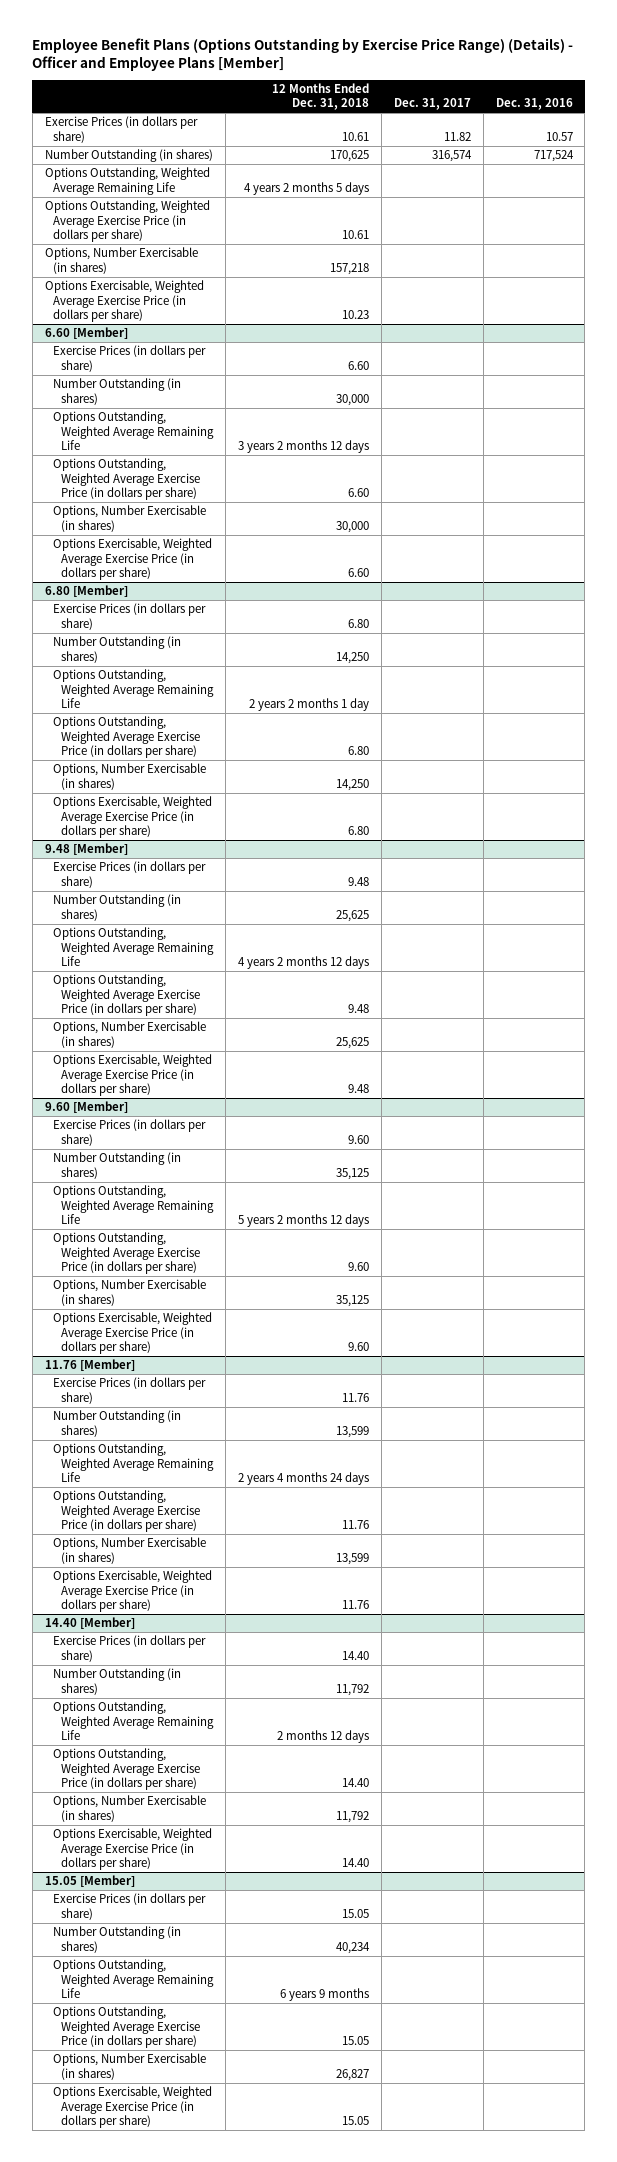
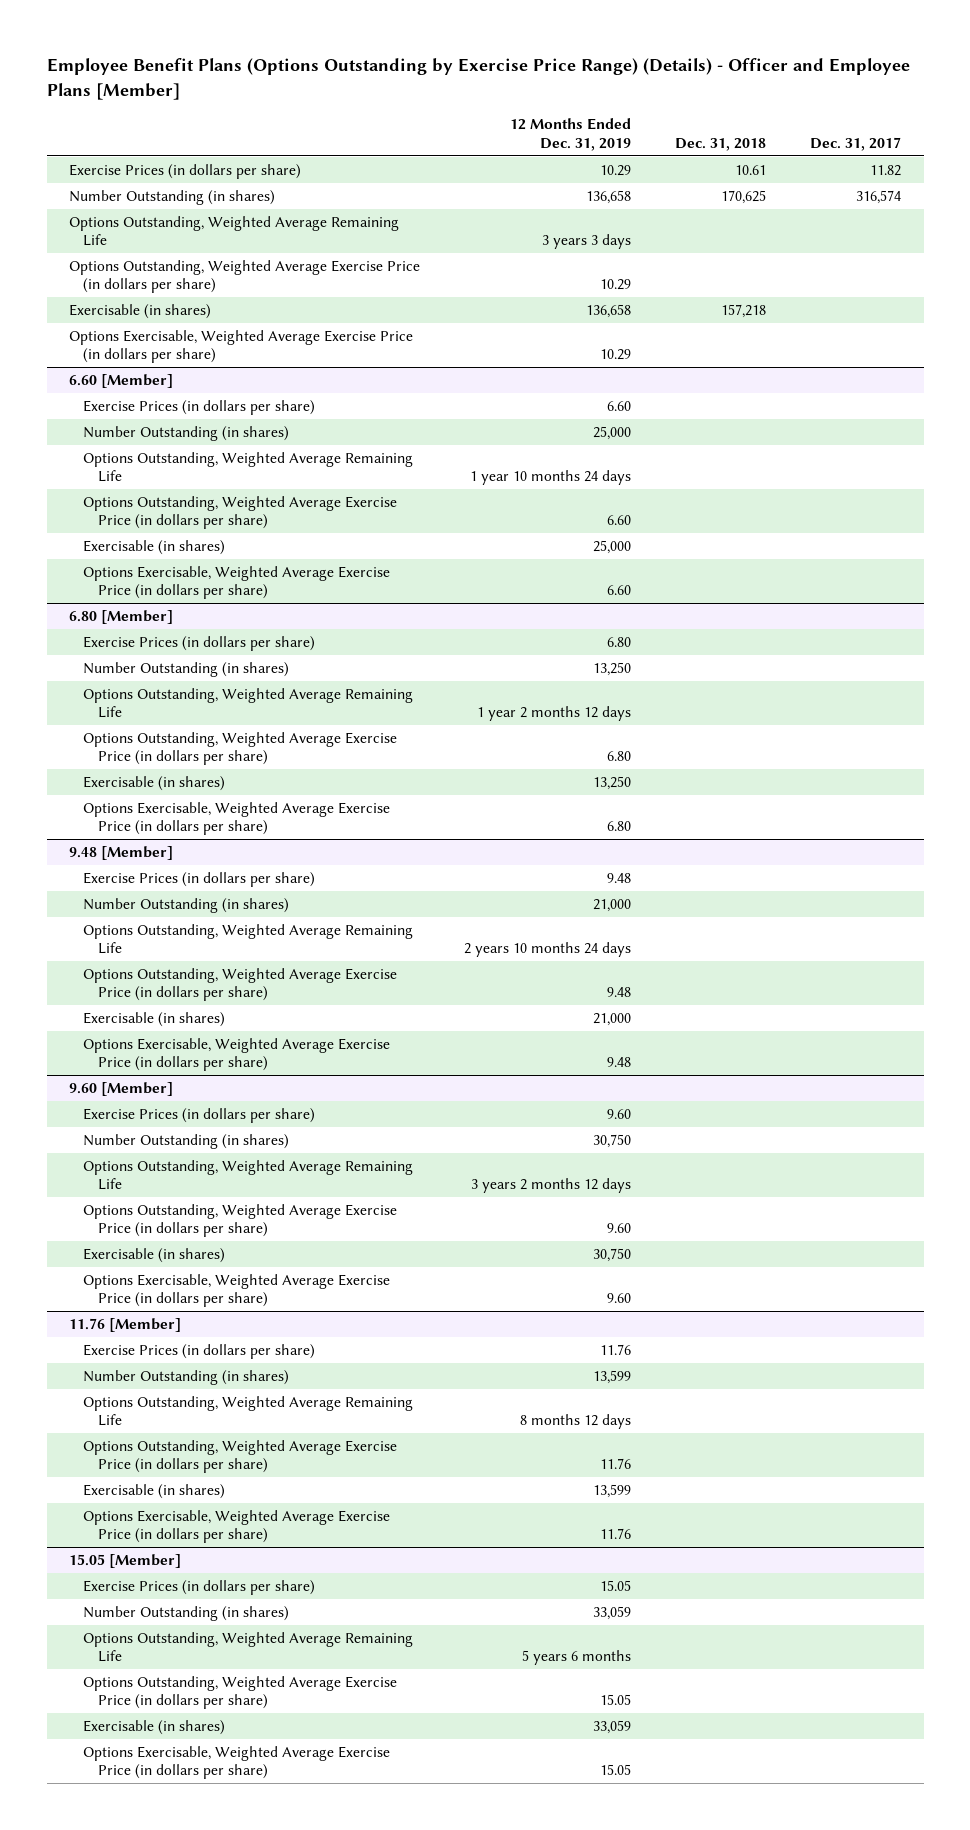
- | 12 Months Ended Dec. 31, 2018 | Dec. 31, 2017 | Dec. 31, 2016
+ | 12 Months Ended Dec. 31, 2019 | Dec. 31, 2018 | Dec. 31, 2017
- Options, Number Exercisable (in shares) | 157,218 | |
+ Exercisable (in shares) | 136,658 | 157,218 |
@ 6.60 [Member]
- Options, Number Exercisable (in shares) | 30,000 | |
+ Exercisable (in shares) | 25,000 | |
@ 6.80 [Member]
- Options, Number Exercisable (in shares) | 14,250 | |
+ Exercisable (in shares) | 13,250 | |
@ 9.48 [Member]
- Options, Number Exercisable (in shares) | 25,625 | |
+ Exercisable (in shares) | 21,000 | |
@ 9.60 [Member]
- Options, Number Exercisable (in shares) | 35,125 | |
+ Exercisable (in shares) | 30,750 | |
@ 11.76 [Member]
- Options, Number Exercisable (in shares) | 13,599 | |
+ Exercisable (in shares) | 13,599 | |
- 14.40 [Member]
- Exercise Prices (in dollars per share) | 14.40 | |
- Number Outstanding (in shares) | 11,792 | |
- Options Outstanding, Weighted Average Remaining Life | 2 months 12 days | |
- Options Outstanding, Weighted Average Exercise Price (in dollars per share) | 14.40 | |
- Options, Number Exercisable (in shares) | 11,792 | |
- Options Exercisable, Weighted Average Exercise Price (in dollars per share) | 14.40 | |
@ 15.05 [Member]
- Options, Number Exercisable (in shares) | 26,827 | |
+ Exercisable (in shares) | 33,059 | |

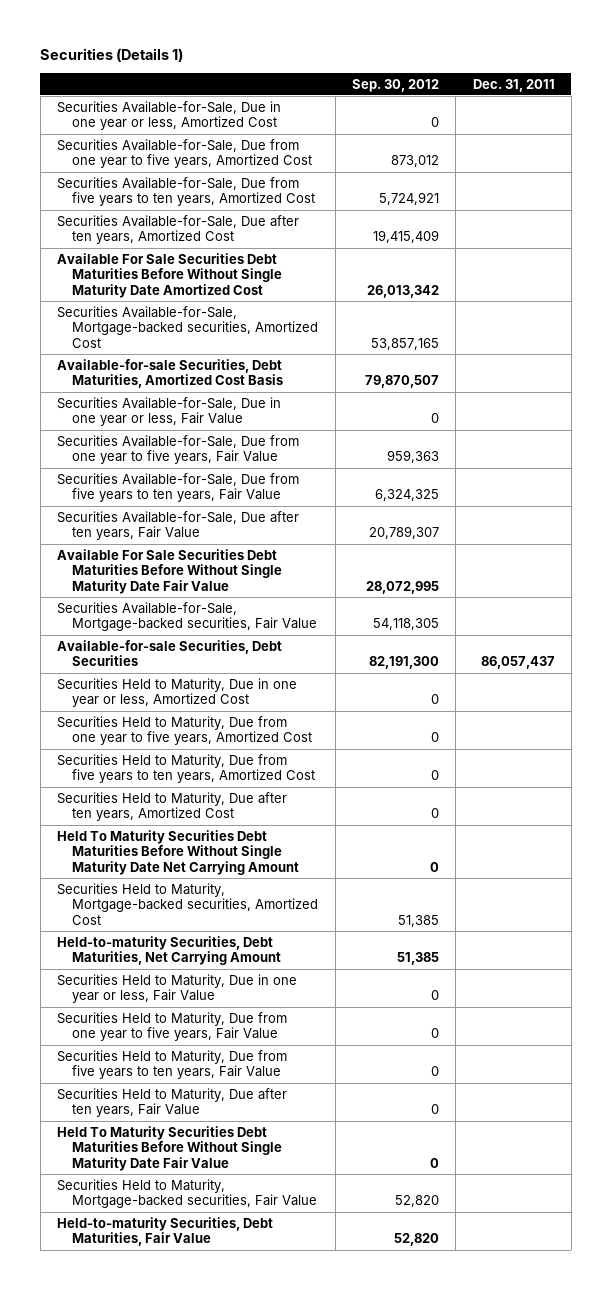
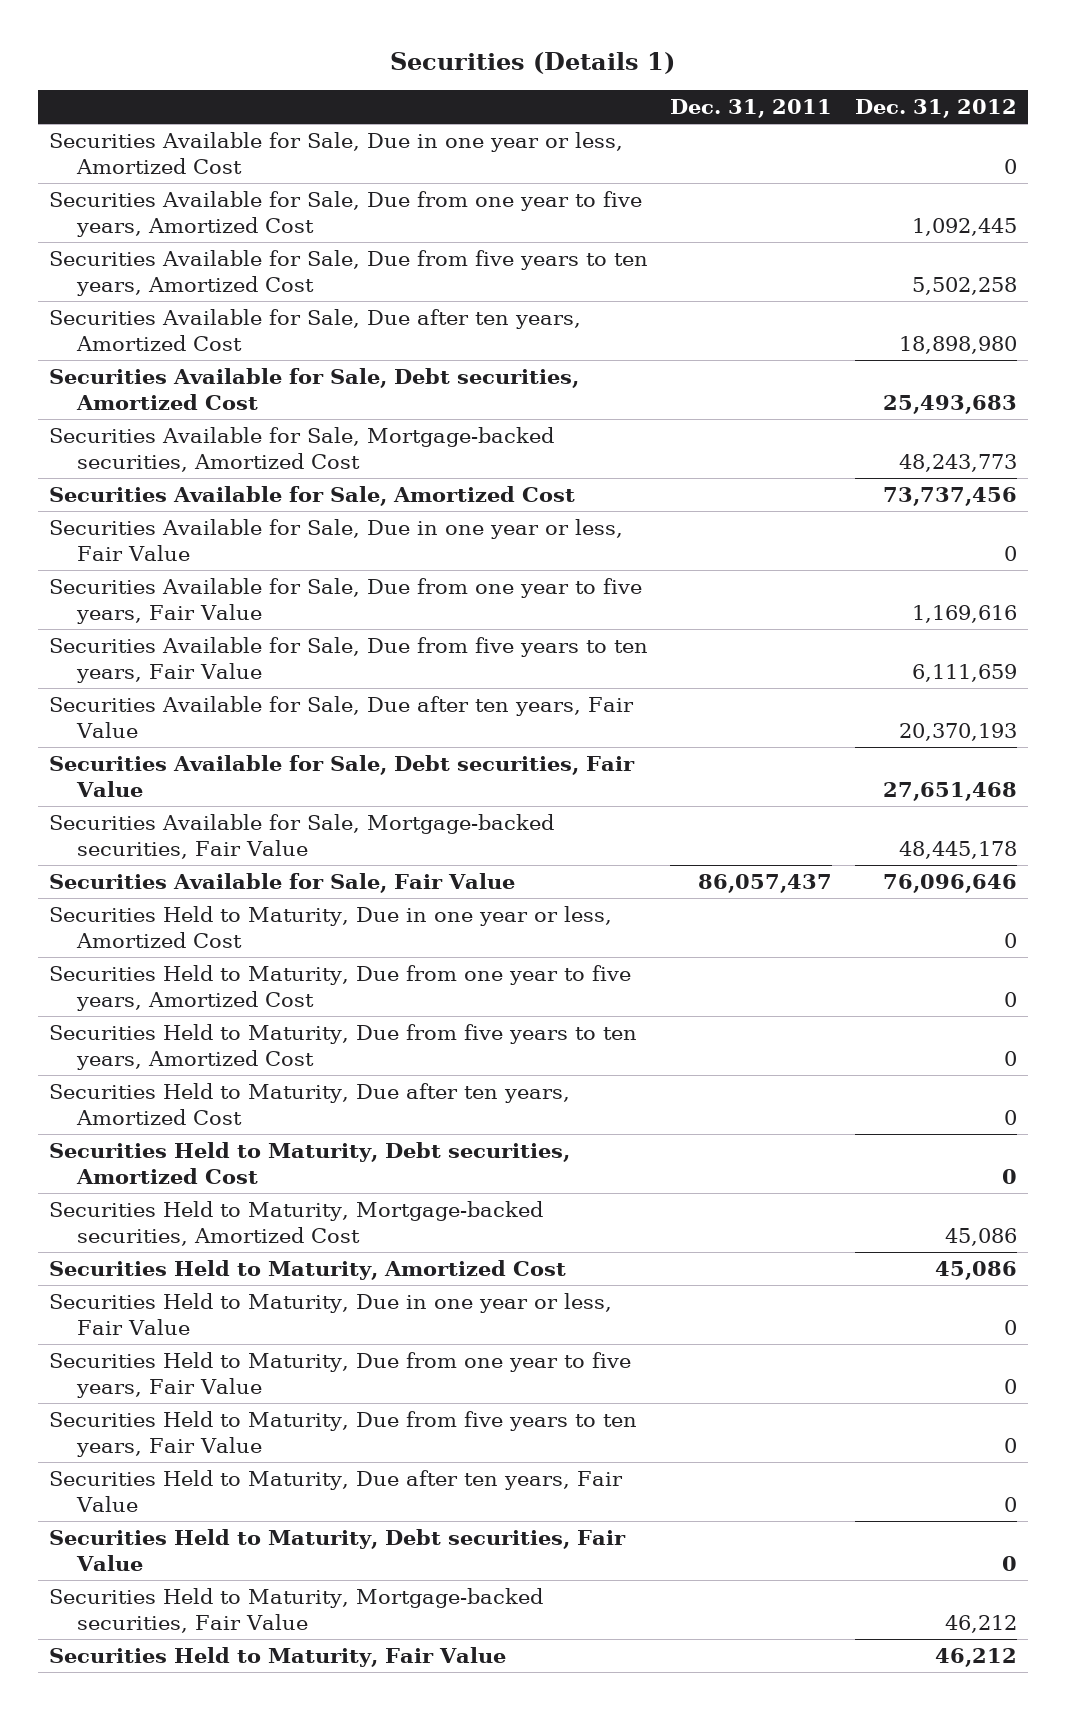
- | Sep. 30, 2012 | Dec. 31, 2011
+ | Dec. 31, 2011 | Dec. 31, 2012
- Securities Available-for-Sale, Due in one year or less, Amortized Cost | 0 |
- Securities Available-for-Sale, Due from one year to five years, Amortized Cost | 873,012 |
- Securities Available-for-Sale, Due from five years to ten years, Amortized Cost | 5,724,921 |
- Securities Available-for-Sale, Due after ten years, Amortized Cost | 19,415,409 |
- Available For Sale Securities Debt Maturities Before Without Single Maturity Date Amortized Cost | 26,013,342 |
- Securities Available-for-Sale, Mortgage-backed securities, Amortized Cost | 53,857,165 |
- Available-for-sale Securities, Debt Maturities, Amortized Cost Basis | 79,870,507 |
- Securities Available-for-Sale, Due in one year or less, Fair Value | 0 |
- Securities Available-for-Sale, Due from one year to five years, Fair Value | 959,363 |
- Securities Available-for-Sale, Due from five years to ten years, Fair Value | 6,324,325 |
- Securities Available-for-Sale, Due after ten years, Fair Value | 20,789,307 |
- Available For Sale Securities Debt Maturities Before Without Single Maturity Date Fair Value | 28,072,995 |
- Securities Available-for-Sale, Mortgage-backed securities, Fair Value | 54,118,305 |
- Available-for-sale Securities, Debt Securities | 82,191,300 | 86,057,437
+ Securities Available for Sale, Due in one year or less, Amortized Cost | | 0
+ Securities Available for Sale, Due from one year to five years, Amortized Cost | | 1,092,445
+ Securities Available for Sale, Due from five years to ten years, Amortized Cost | | 5,502,258
+ Securities Available for Sale, Due after ten years, Amortized Cost | | 18,898,980
+ Securities Available for Sale, Debt securities, Amortized Cost | | 25,493,683
+ Securities Available for Sale, Mortgage-backed securities, Amortized Cost | | 48,243,773
+ Securities Available for Sale, Amortized Cost | | 73,737,456
+ Securities Available for Sale, Due in one year or less, Fair Value | | 0
+ Securities Available for Sale, Due from one year to five years, Fair Value | | 1,169,616
+ Securities Available for Sale, Due from five years to ten years, Fair Value | | 6,111,659
+ Securities Available for Sale, Due after ten years, Fair Value | | 20,370,193
+ Securities Available for Sale, Debt securities, Fair Value | | 27,651,468
+ Securities Available for Sale, Mortgage-backed securities, Fair Value | | 48,445,178
+ Securities Available for Sale, Fair Value | 86,057,437 | 76,096,646
- Held To Maturity Securities Debt Maturities Before Without Single Maturity Date Net Carrying Amount | 0 |
+ Securities Held to Maturity, Debt securities, Amortized Cost | | 0
- Held-to-maturity Securities, Debt Maturities, Net Carrying Amount | 51,385 |
+ Securities Held to Maturity, Amortized Cost | | 45,086
- Held To Maturity Securities Debt Maturities Before Without Single Maturity Date Fair Value | 0 |
+ Securities Held to Maturity, Debt securities, Fair Value | | 0
- Held-to-maturity Securities, Debt Maturities, Fair Value | 52,820 |
+ Securities Held to Maturity, Fair Value | | 46,212

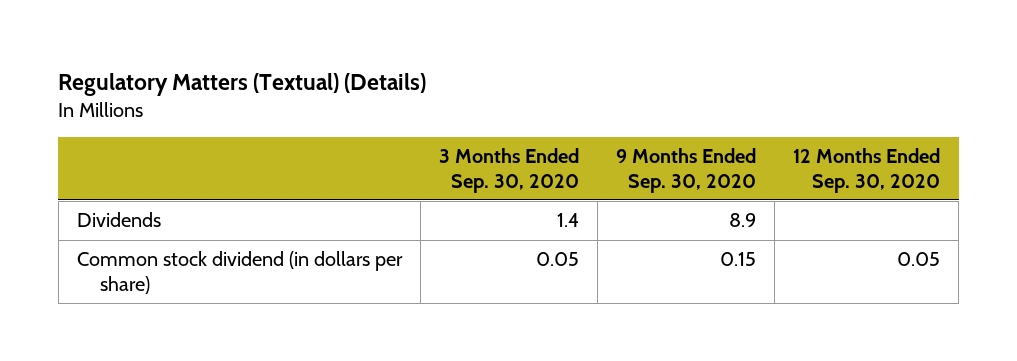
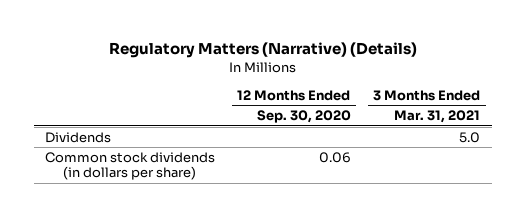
- Regulatory Matters (Textual) (Details)
+ Regulatory Matters (Narrative) (Details)
- | 3 Months Ended Sep. 30, 2020 | 9 Months Ended Sep. 30, 2020 | 12 Months Ended Sep. 30, 2020
+ | 12 Months Ended Sep. 30, 2020 | 3 Months Ended Mar. 31, 2021
- Common stock dividend (in dollars per share) | 0.05 | 0.15 | 0.05
+ Common stock dividends (in dollars per share) | 0.06 |

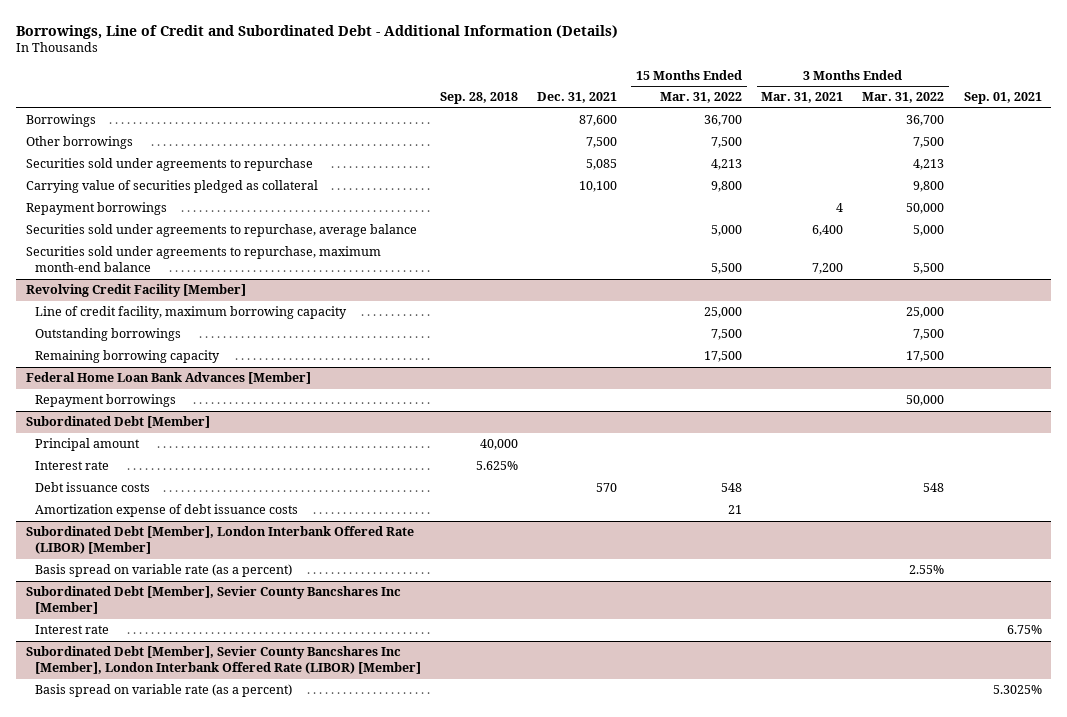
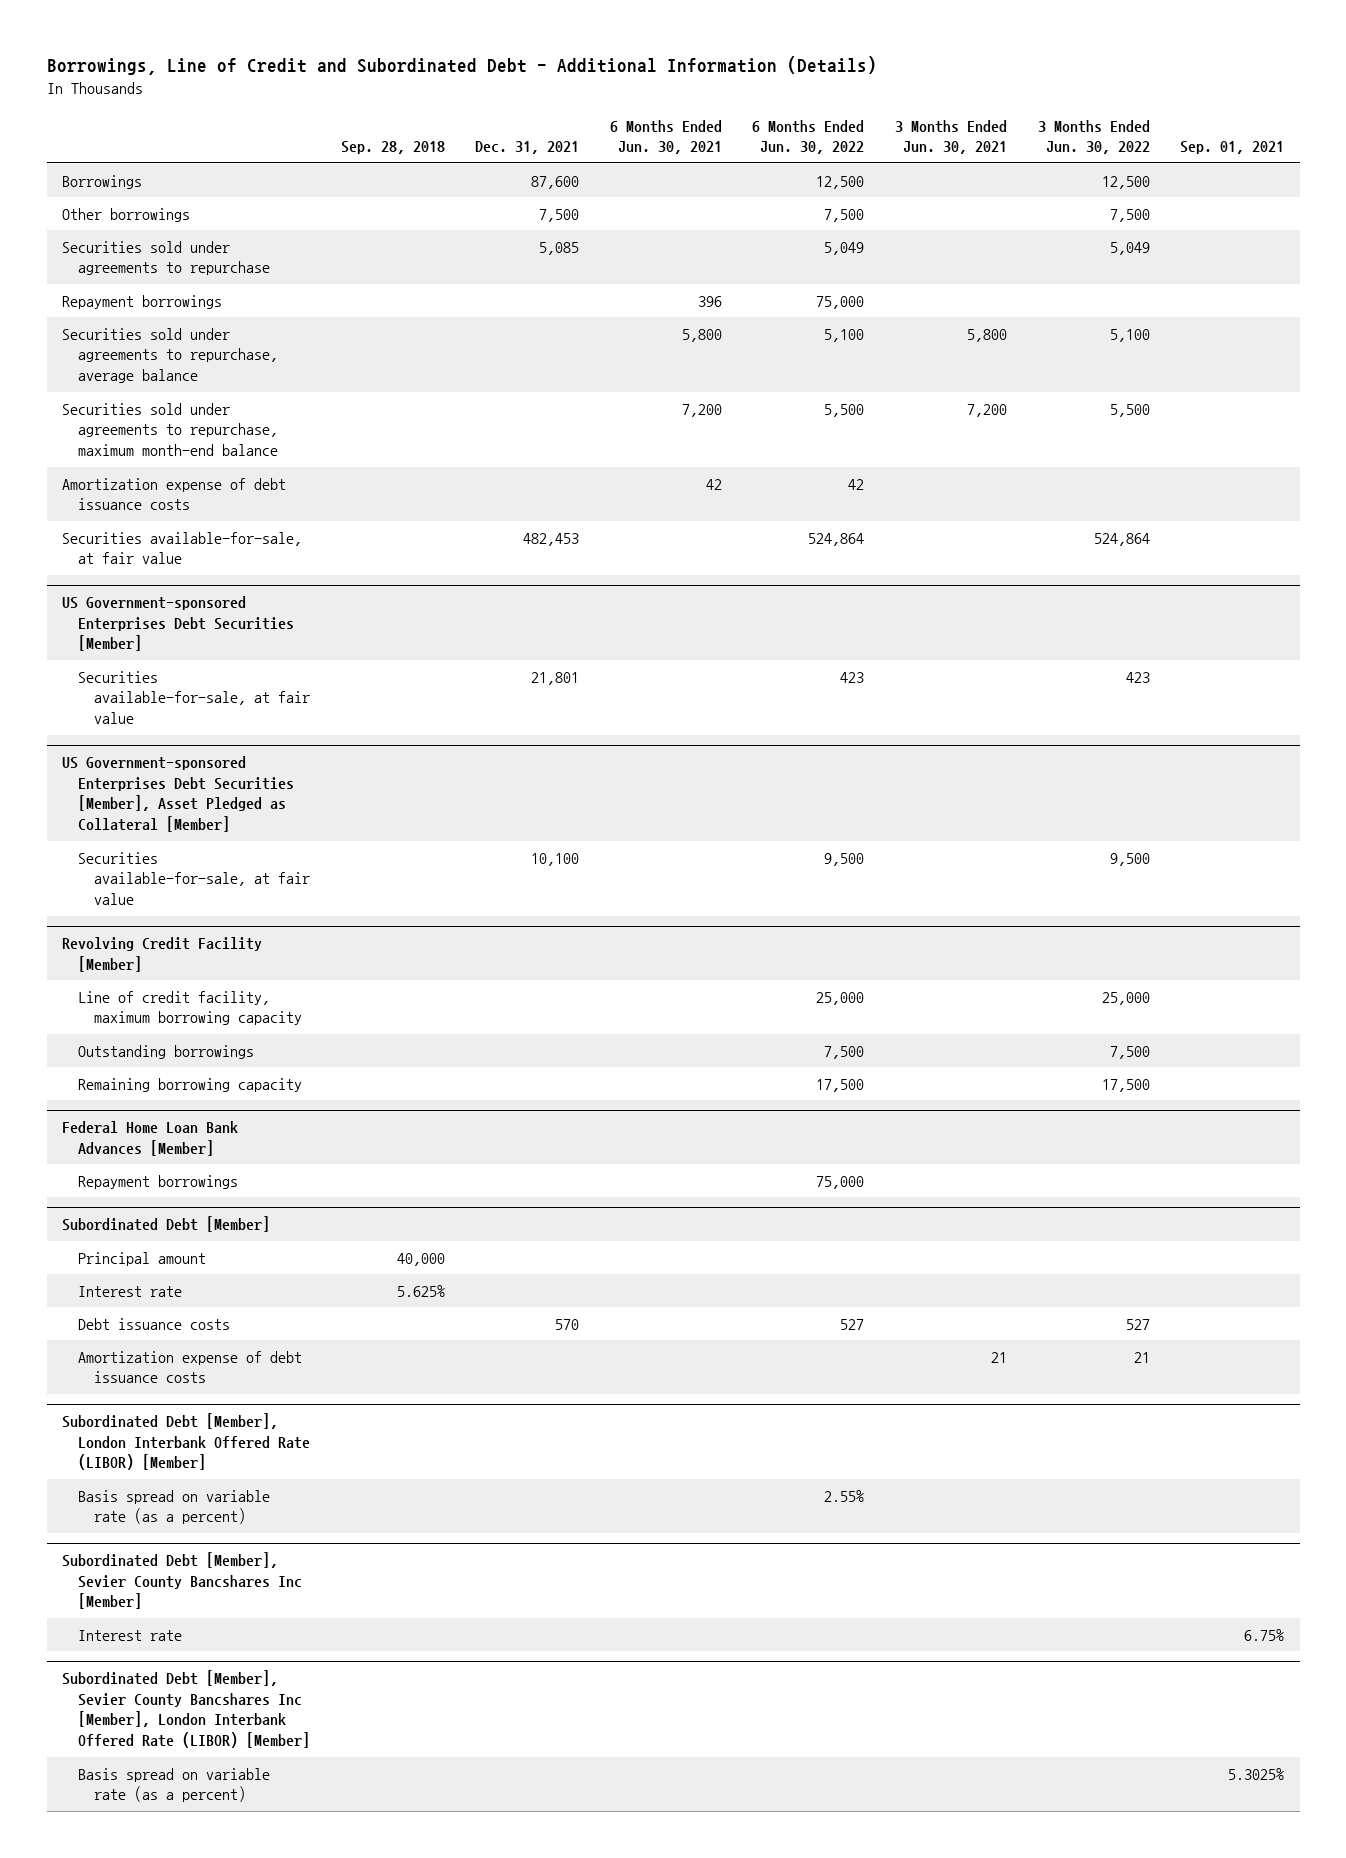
- | Sep. 28, 2018 | Dec. 31, 2021 | 15 Months Ended Mar. 31, 2022 | 3 Months Ended Mar. 31, 2021 | 3 Months Ended Mar. 31, 2022 | Sep. 01, 2021
+ | Sep. 28, 2018 | Dec. 31, 2021 | 6 Months Ended Jun. 30, 2021 | 6 Months Ended Jun. 30, 2022 | 3 Months Ended Jun. 30, 2021 | 3 Months Ended Jun. 30, 2022 | Sep. 01, 2021
- Carrying value of securities pledged as collateral | | 10,100 | 9,800 | | 9,800 |
+ Amortization expense of debt issuance costs | | | 42 | 42 | | |
+ Securities available-for-sale, at fair value | | 482,453 | | 524,864 | | 524,864 |
+ US Government-sponsored Enterprises Debt Securities [Member]
+ Securities available-for-sale, at fair value | | 21,801 | | 423 | | 423 |
+ US Government-sponsored Enterprises Debt Securities [Member], Asset Pledged as Collateral [Member]
+ Securities available-for-sale, at fair value | | 10,100 | | 9,500 | | 9,500 |

